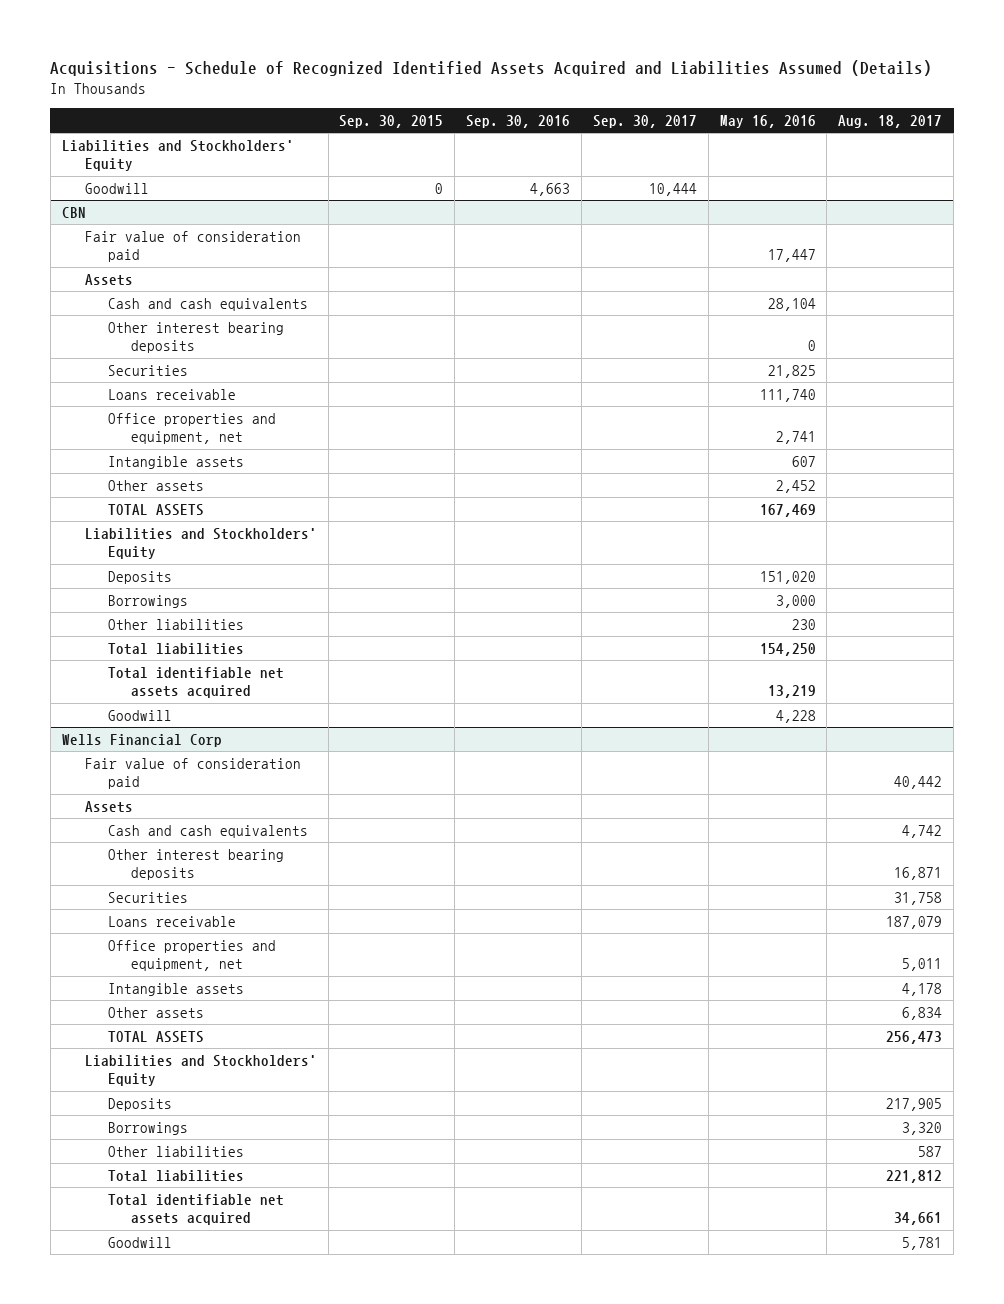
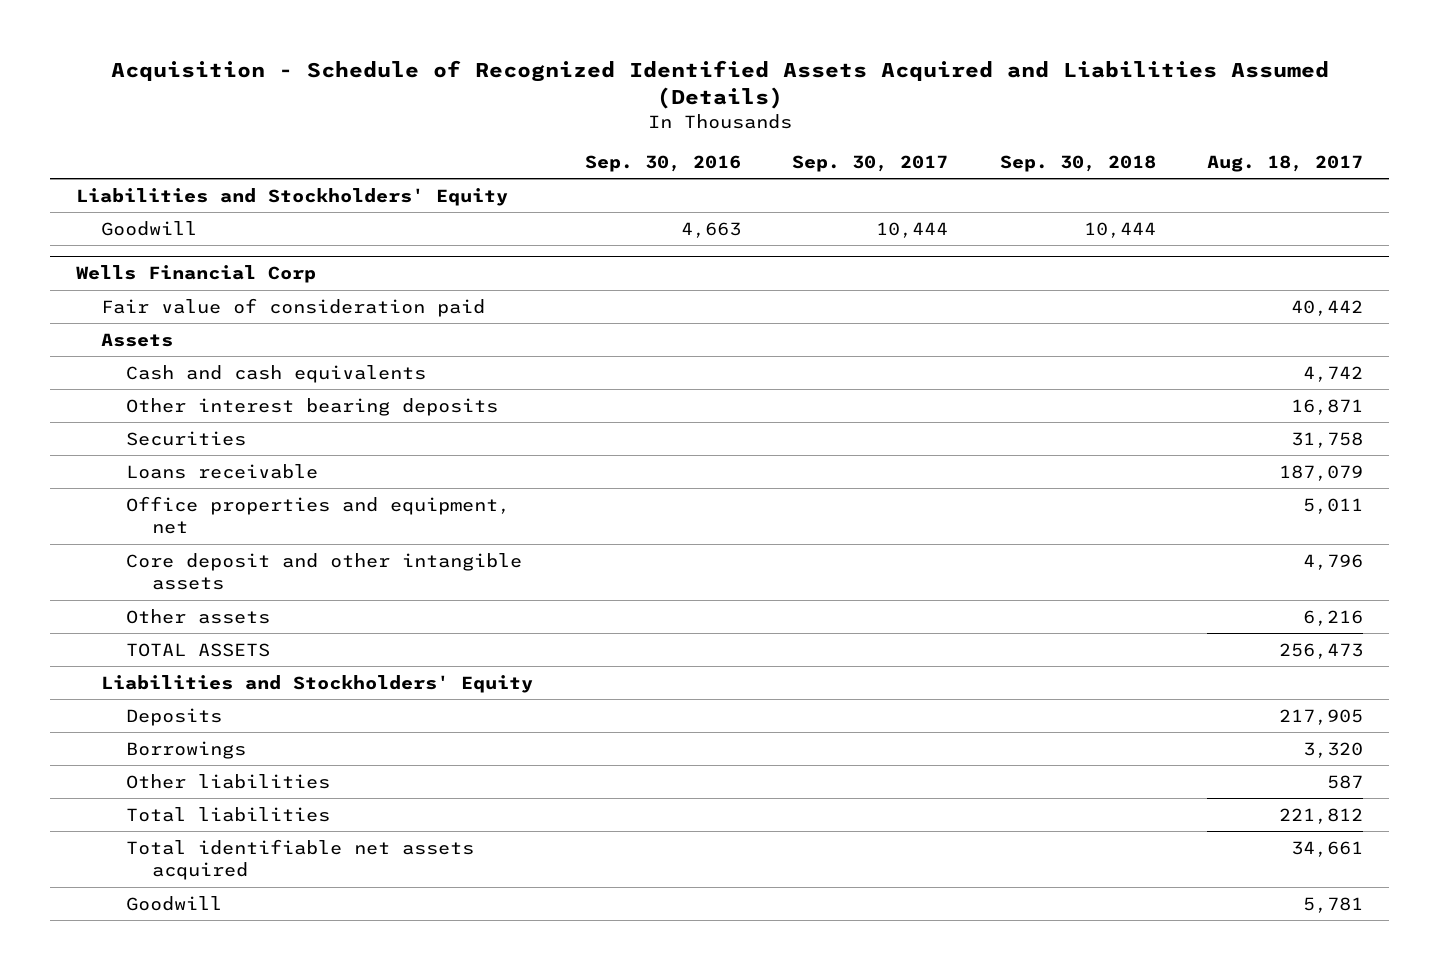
- Acquisitions - Schedule of Recognized Identified Assets Acquired and Liabilities Assumed (Details)
+ Acquisition - Schedule of Recognized Identified Assets Acquired and Liabilities Assumed (Details)
- | Sep. 30, 2015 | Sep. 30, 2016 | Sep. 30, 2017 | May 16, 2016 | Aug. 18, 2017
+ | Sep. 30, 2016 | Sep. 30, 2017 | Sep. 30, 2018 | Aug. 18, 2017
- CBN
- Fair value of consideration paid | | | | 17,447 |
- Assets
- Cash and cash equivalents | | | | 28,104 |
- Other interest bearing deposits | | | | 0 |
- Securities | | | | 21,825 |
- Loans receivable | | | | 111,740 |
- Office properties and equipment, net | | | | 2,741 |
- Intangible assets | | | | 607 |
- Other assets | | | | 2,452 |
- TOTAL ASSETS | | | | 167,469 |
- Liabilities and Stockholders' Equity
- Deposits | | | | 151,020 |
- Borrowings | | | | 3,000 |
- Other liabilities | | | | 230 |
- Total liabilities | | | | 154,250 |
- Total identifiable net assets acquired | | | | 13,219 |
- Goodwill | | | | 4,228 |
@ Wells Financial Corp
- Intangible assets | | | | | 4,178
- Other assets | | | | | 6,834
+ Core deposit and other intangible assets | | | | 4,796
+ Other assets | | | | 6,216

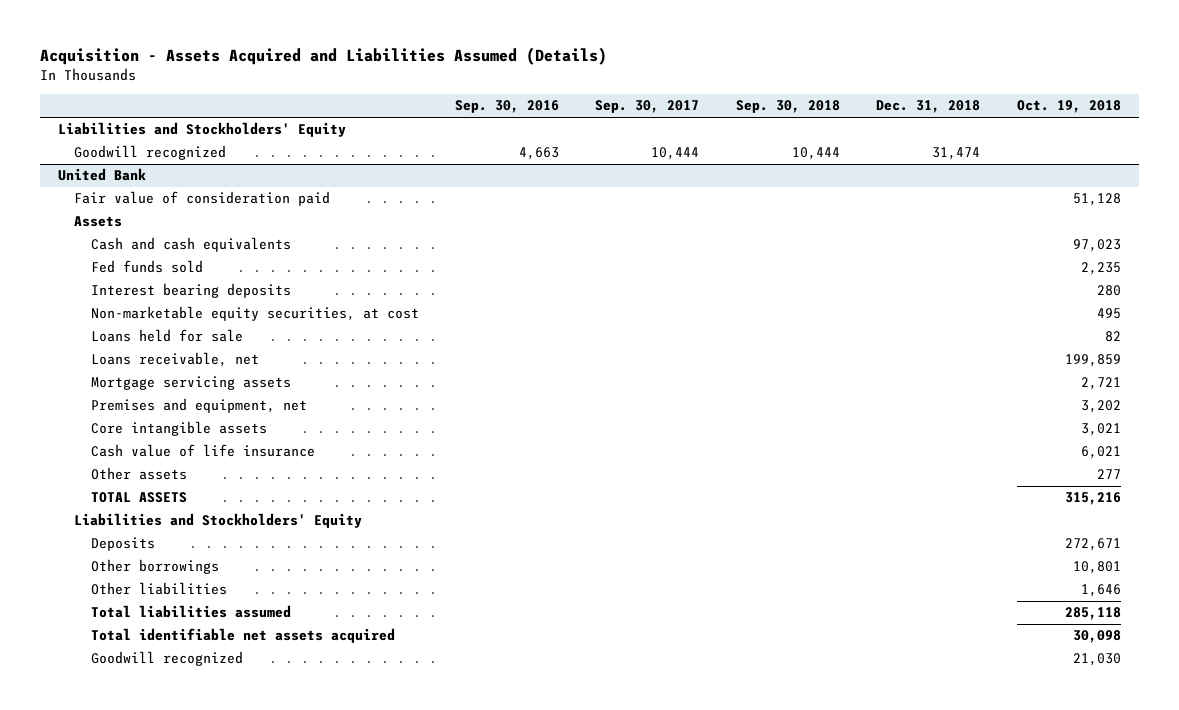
- Acquisition - Schedule of Recognized Identified Assets Acquired and Liabilities Assumed (Details)
+ Acquisition - Assets Acquired and Liabilities Assumed (Details)
- | Sep. 30, 2016 | Sep. 30, 2017 | Sep. 30, 2018 | Aug. 18, 2017
+ | Sep. 30, 2016 | Sep. 30, 2017 | Sep. 30, 2018 | Dec. 31, 2018 | Oct. 19, 2018
- Goodwill | 4,663 | 10,444 | 10,444 |
- Wells Financial Corp
- Fair value of consideration paid | | | | 40,442
- Assets
- Cash and cash equivalents | | | | 4,742
- Other interest bearing deposits | | | | 16,871
- Securities | | | | 31,758
- Loans receivable | | | | 187,079
- Office properties and equipment, net | | | | 5,011
- Core deposit and other intangible assets | | | | 4,796
- Other assets | | | | 6,216
- TOTAL ASSETS | | | | 256,473
- Liabilities and Stockholders' Equity
- Deposits | | | | 217,905
- Borrowings | | | | 3,320
- Other liabilities | | | | 587
- Total liabilities | | | | 221,812
- Total identifiable net assets acquired | | | | 34,661
- Goodwill | | | | 5,781
+ Goodwill recognized | 4,663 | 10,444 | 10,444 | 31,474 |
+ United Bank
+ Fair value of consideration paid | | | | | 51,128
+ Assets
+ Cash and cash equivalents | | | | | 97,023
+ Fed funds sold | | | | | 2,235
+ Interest bearing deposits | | | | | 280
+ Non-marketable equity securities, at cost | | | | | 495
+ Loans held for sale | | | | | 82
+ Loans receivable, net | | | | | 199,859
+ Mortgage servicing assets | | | | | 2,721
+ Premises and equipment, net | | | | | 3,202
+ Core intangible assets | | | | | 3,021
+ Cash value of life insurance | | | | | 6,021
+ Other assets | | | | | 277
+ TOTAL ASSETS | | | | | 315,216
+ Liabilities and Stockholders' Equity
+ Deposits | | | | | 272,671
+ Other borrowings | | | | | 10,801
+ Other liabilities | | | | | 1,646
+ Total liabilities assumed | | | | | 285,118
+ Total identifiable net assets acquired | | | | | 30,098
+ Goodwill recognized | | | | | 21,030

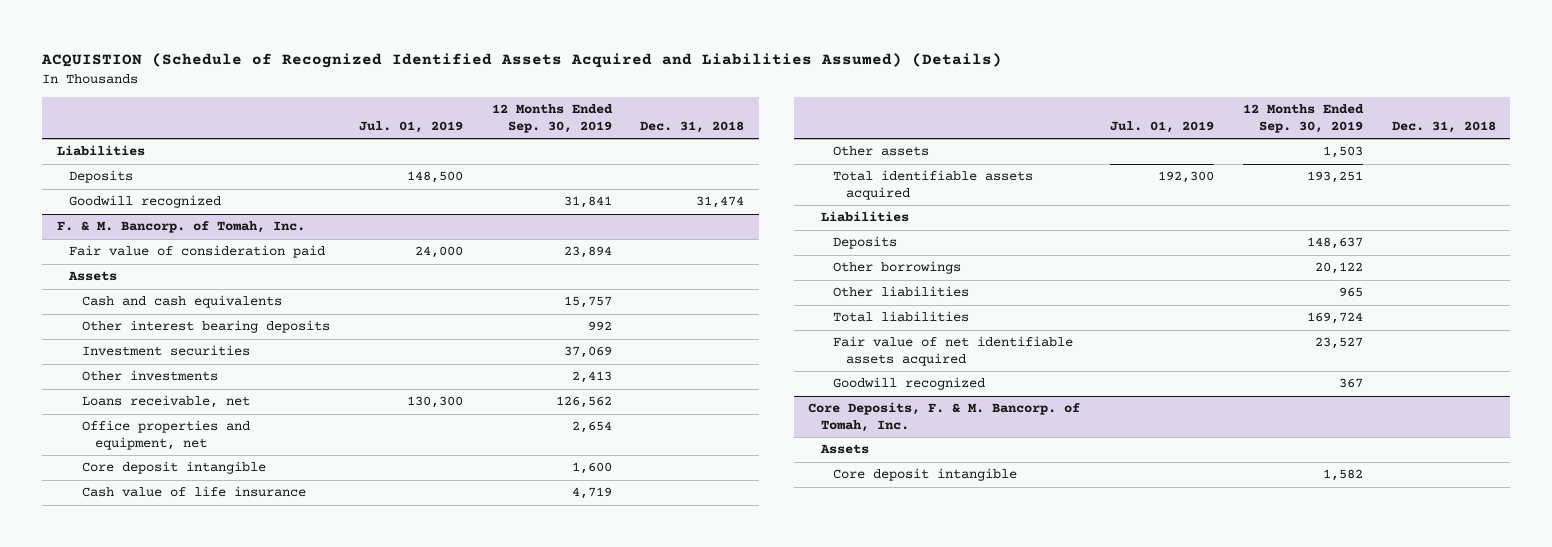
- Acquisition - Assets Acquired and Liabilities Assumed (Details)
+ ACQUISTION (Schedule of Recognized Identified Assets Acquired and Liabilities Assumed) (Details)
- | Sep. 30, 2016 | Sep. 30, 2017 | Sep. 30, 2018 | Dec. 31, 2018 | Oct. 19, 2018
+ | Jul. 01, 2019 | 12 Months Ended Sep. 30, 2019 | Dec. 31, 2018
- Liabilities and Stockholders' Equity
+ Liabilities
+ Deposits | 148,500 | |
- United Bank
- Fair value of consideration paid | | | | | 51,128
- Assets
- Cash and cash equivalents | | | | | 97,023
- Fed funds sold | | | | | 2,235
- Interest bearing deposits | | | | | 280
- Non-marketable equity securities, at cost | | | | | 495
- Loans held for sale | | | | | 82
- Loans receivable, net | | | | | 199,859
- Mortgage servicing assets | | | | | 2,721
- Premises and equipment, net | | | | | 3,202
- Core intangible assets | | | | | 3,021
- Cash value of life insurance | | | | | 6,021
- Other assets | | | | | 277
- TOTAL ASSETS | | | | | 315,216
- Liabilities and Stockholders' Equity
- Deposits | | | | | 272,671
- Other borrowings | | | | | 10,801
- Other liabilities | | | | | 1,646
- Total liabilities assumed | | | | | 285,118
- Total identifiable net assets acquired | | | | | 30,098
- Goodwill recognized | | | | | 21,030
+ F. & M. Bancorp. of Tomah, Inc.
+ Fair value of consideration paid | 24,000 | 23,894 |
+ Assets
+ Cash and cash equivalents | | 15,757 |
+ Other interest bearing deposits | | 992 |
+ Investment securities | | 37,069 |
+ Other investments | | 2,413 |
+ Loans receivable, net | 130,300 | 126,562 |
+ Office properties and equipment, net | | 2,654 |
+ Core deposit intangible | | 1,600 |
+ Cash value of life insurance | | 4,719 |
+ Other assets | | 1,503 |
+ Total identifiable assets acquired | 192,300 | 193,251 |
+ Liabilities
+ Deposits | | 148,637 |
+ Other borrowings | | 20,122 |
+ Other liabilities | | 965 |
+ Total liabilities | | 169,724 |
+ Fair value of net identifiable assets acquired | | 23,527 |
+ Goodwill recognized | | 367 |
+ Core Deposits, F. & M. Bancorp. of Tomah, Inc.
+ Assets
+ Core deposit intangible | | 1,582 |

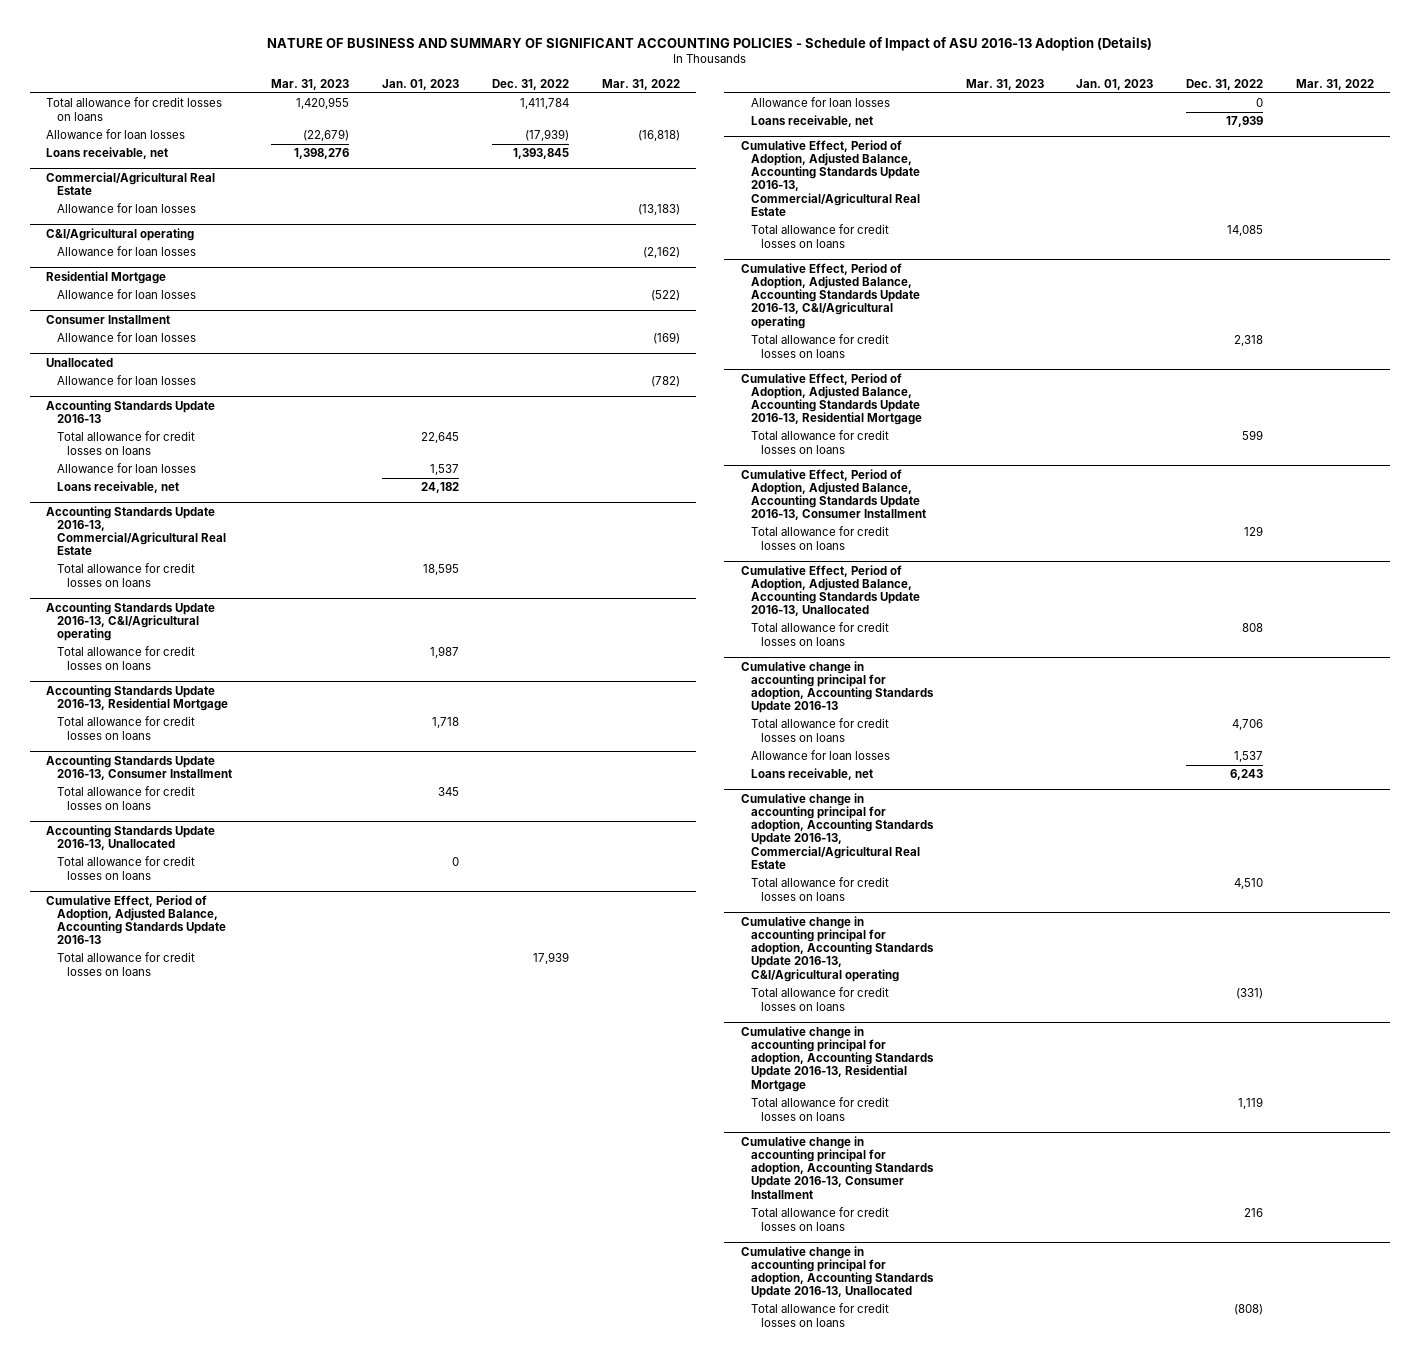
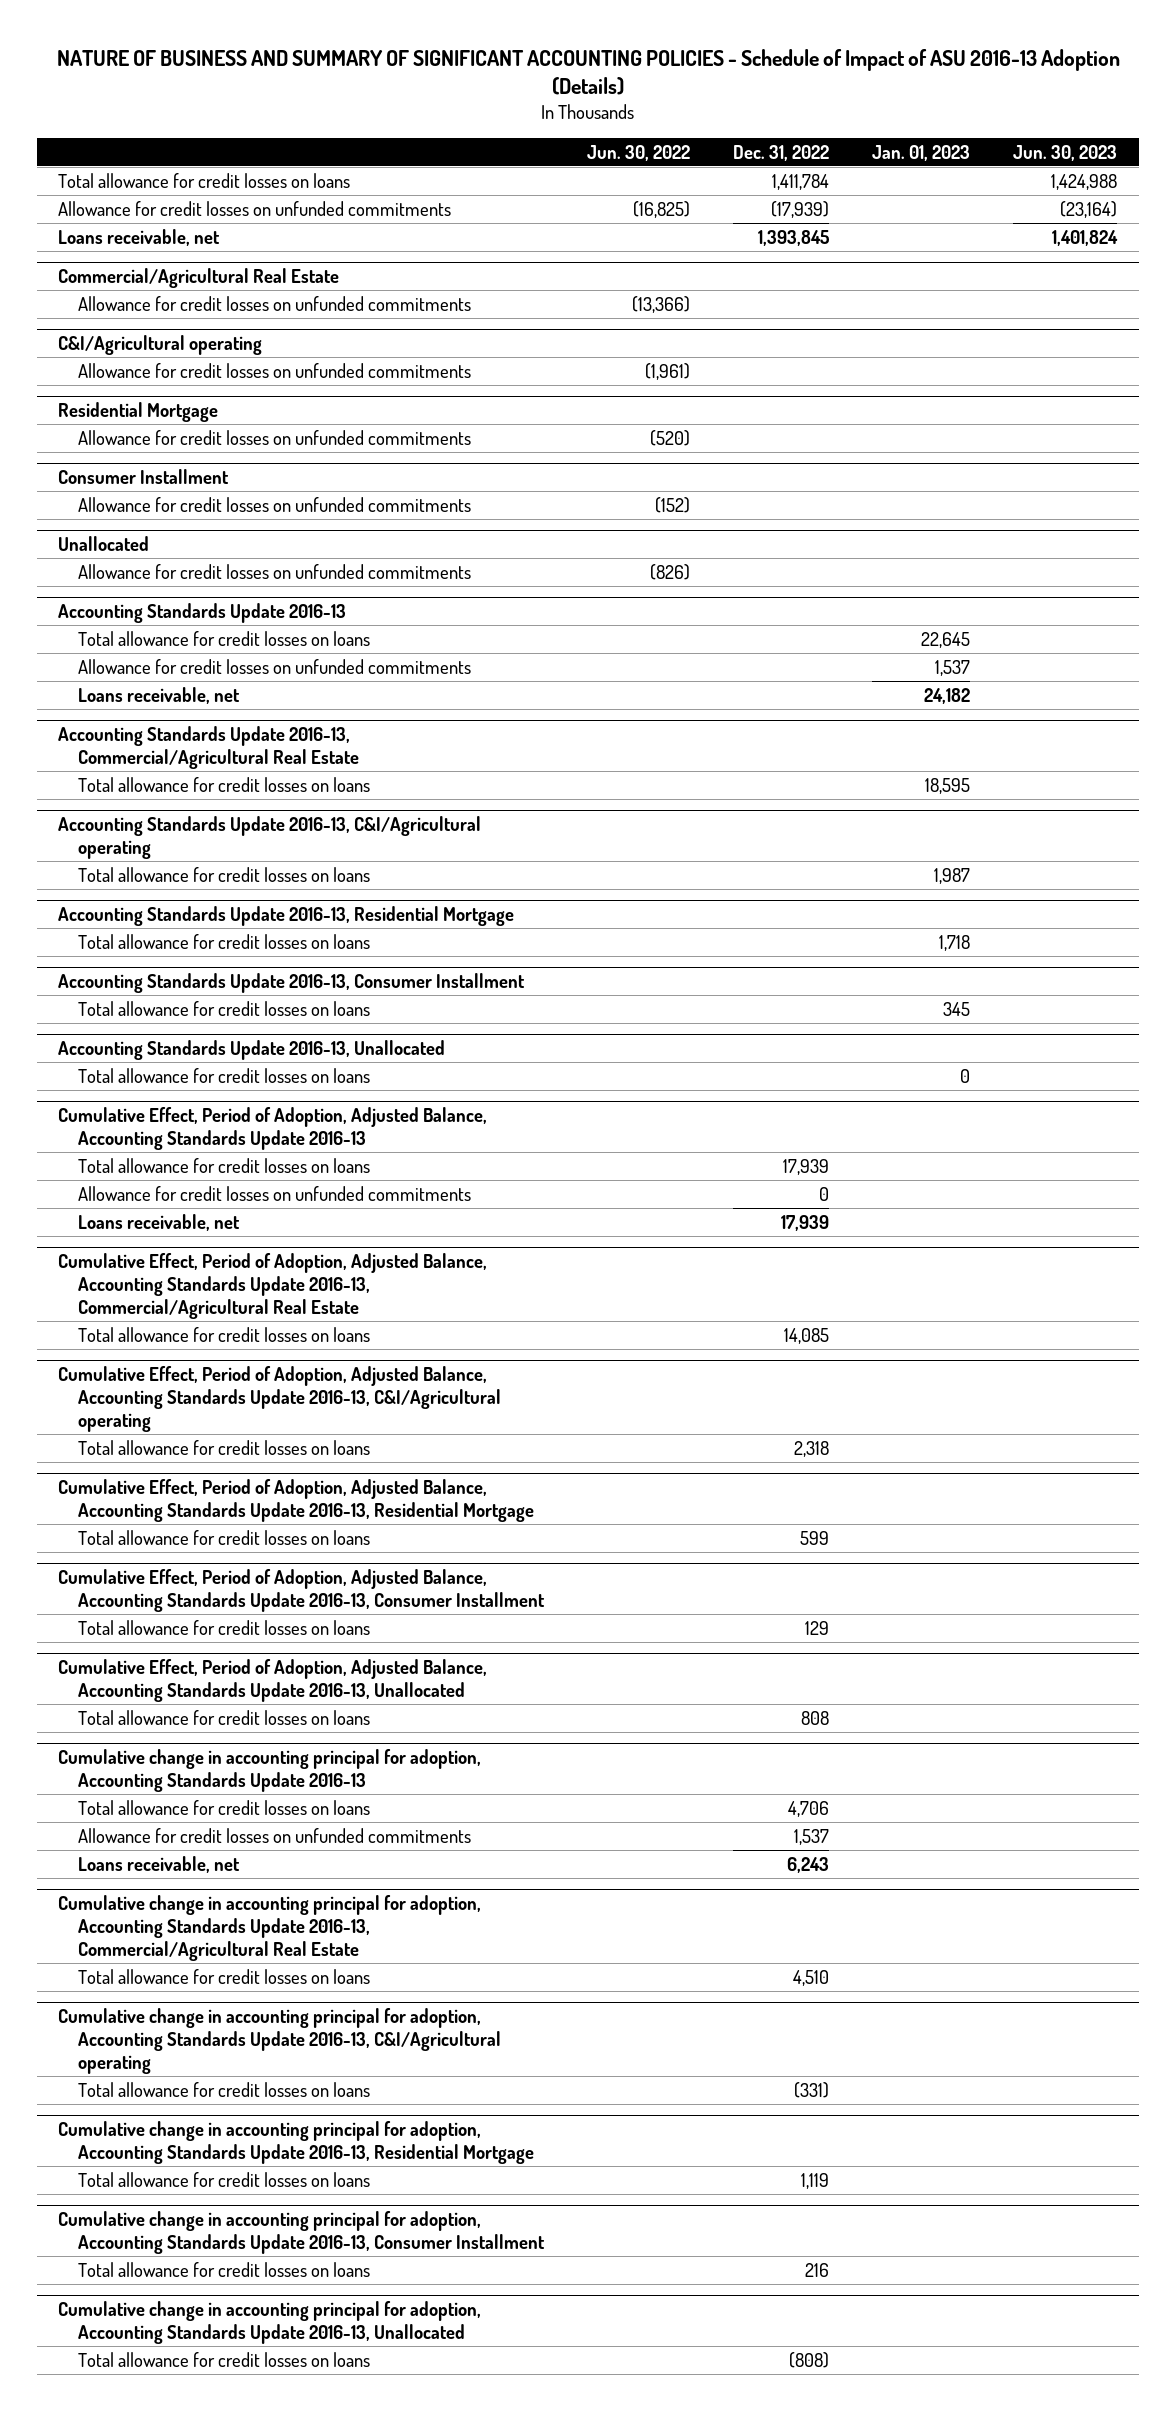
- | Mar. 31, 2023 | Jan. 01, 2023 | Dec. 31, 2022 | Mar. 31, 2022
+ | Jun. 30, 2022 | Dec. 31, 2022 | Jan. 01, 2023 | Jun. 30, 2023
- Allowance for loan losses | (22,679) | | (17,939) | (16,818)
+ Allowance for credit losses on unfunded commitments | (16,825) | (17,939) | | (23,164)
@ Commercial/Agricultural Real Estate
- Allowance for loan losses | | | | (13,183)
+ Allowance for credit losses on unfunded commitments | (13,366) | | |
@ C&I/Agricultural operating
- Allowance for loan losses | | | | (2,162)
+ Allowance for credit losses on unfunded commitments | (1,961) | | |
@ Residential Mortgage
- Allowance for loan losses | | | | (522)
+ Allowance for credit losses on unfunded commitments | (520) | | |
@ Consumer Installment
- Allowance for loan losses | | | | (169)
+ Allowance for credit losses on unfunded commitments | (152) | | |
@ Unallocated
- Allowance for loan losses | | | | (782)
+ Allowance for credit losses on unfunded commitments | (826) | | |
@ Accounting Standards Update 2016-13
- Allowance for loan losses | | 1,537 | |
+ Allowance for credit losses on unfunded commitments | | | 1,537 |
@ Cumulative Effect, Period of Adoption, Adjusted Balance, Accounting Standards Update 2016-13
- Allowance for loan losses | | | 0 |
+ Allowance for credit losses on unfunded commitments | | 0 | |
@ Cumulative change in accounting principal for adoption, Accounting Standards Update 2016-13
- Allowance for loan losses | | | 1,537 |
+ Allowance for credit losses on unfunded commitments | | 1,537 | |

